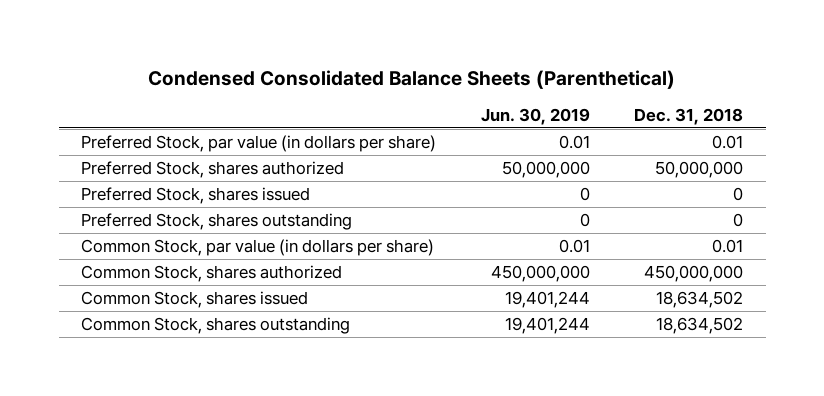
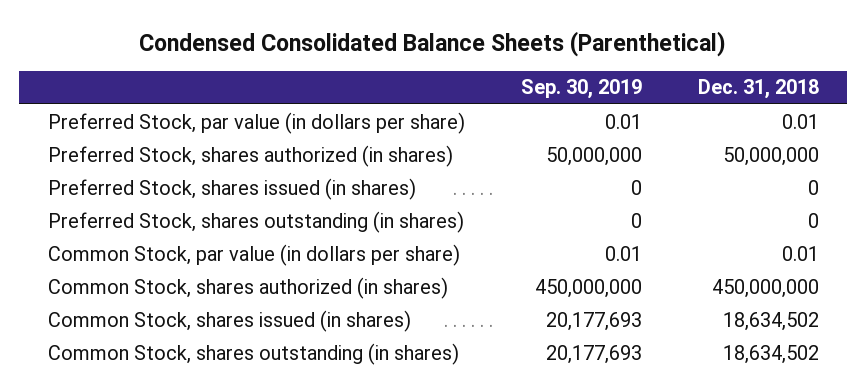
- | Jun. 30, 2019 | Dec. 31, 2018
+ | Sep. 30, 2019 | Dec. 31, 2018
- Preferred Stock, shares authorized | 50,000,000 | 50,000,000
- Preferred Stock, shares issued | 0 | 0
- Preferred Stock, shares outstanding | 0 | 0
+ Preferred Stock, shares authorized (in shares) | 50,000,000 | 50,000,000
+ Preferred Stock, shares issued (in shares) | 0 | 0
+ Preferred Stock, shares outstanding (in shares) | 0 | 0
- Common Stock, shares authorized | 450,000,000 | 450,000,000
- Common Stock, shares issued | 19,401,244 | 18,634,502
- Common Stock, shares outstanding | 19,401,244 | 18,634,502
+ Common Stock, shares authorized (in shares) | 450,000,000 | 450,000,000
+ Common Stock, shares issued (in shares) | 20,177,693 | 18,634,502
+ Common Stock, shares outstanding (in shares) | 20,177,693 | 18,634,502

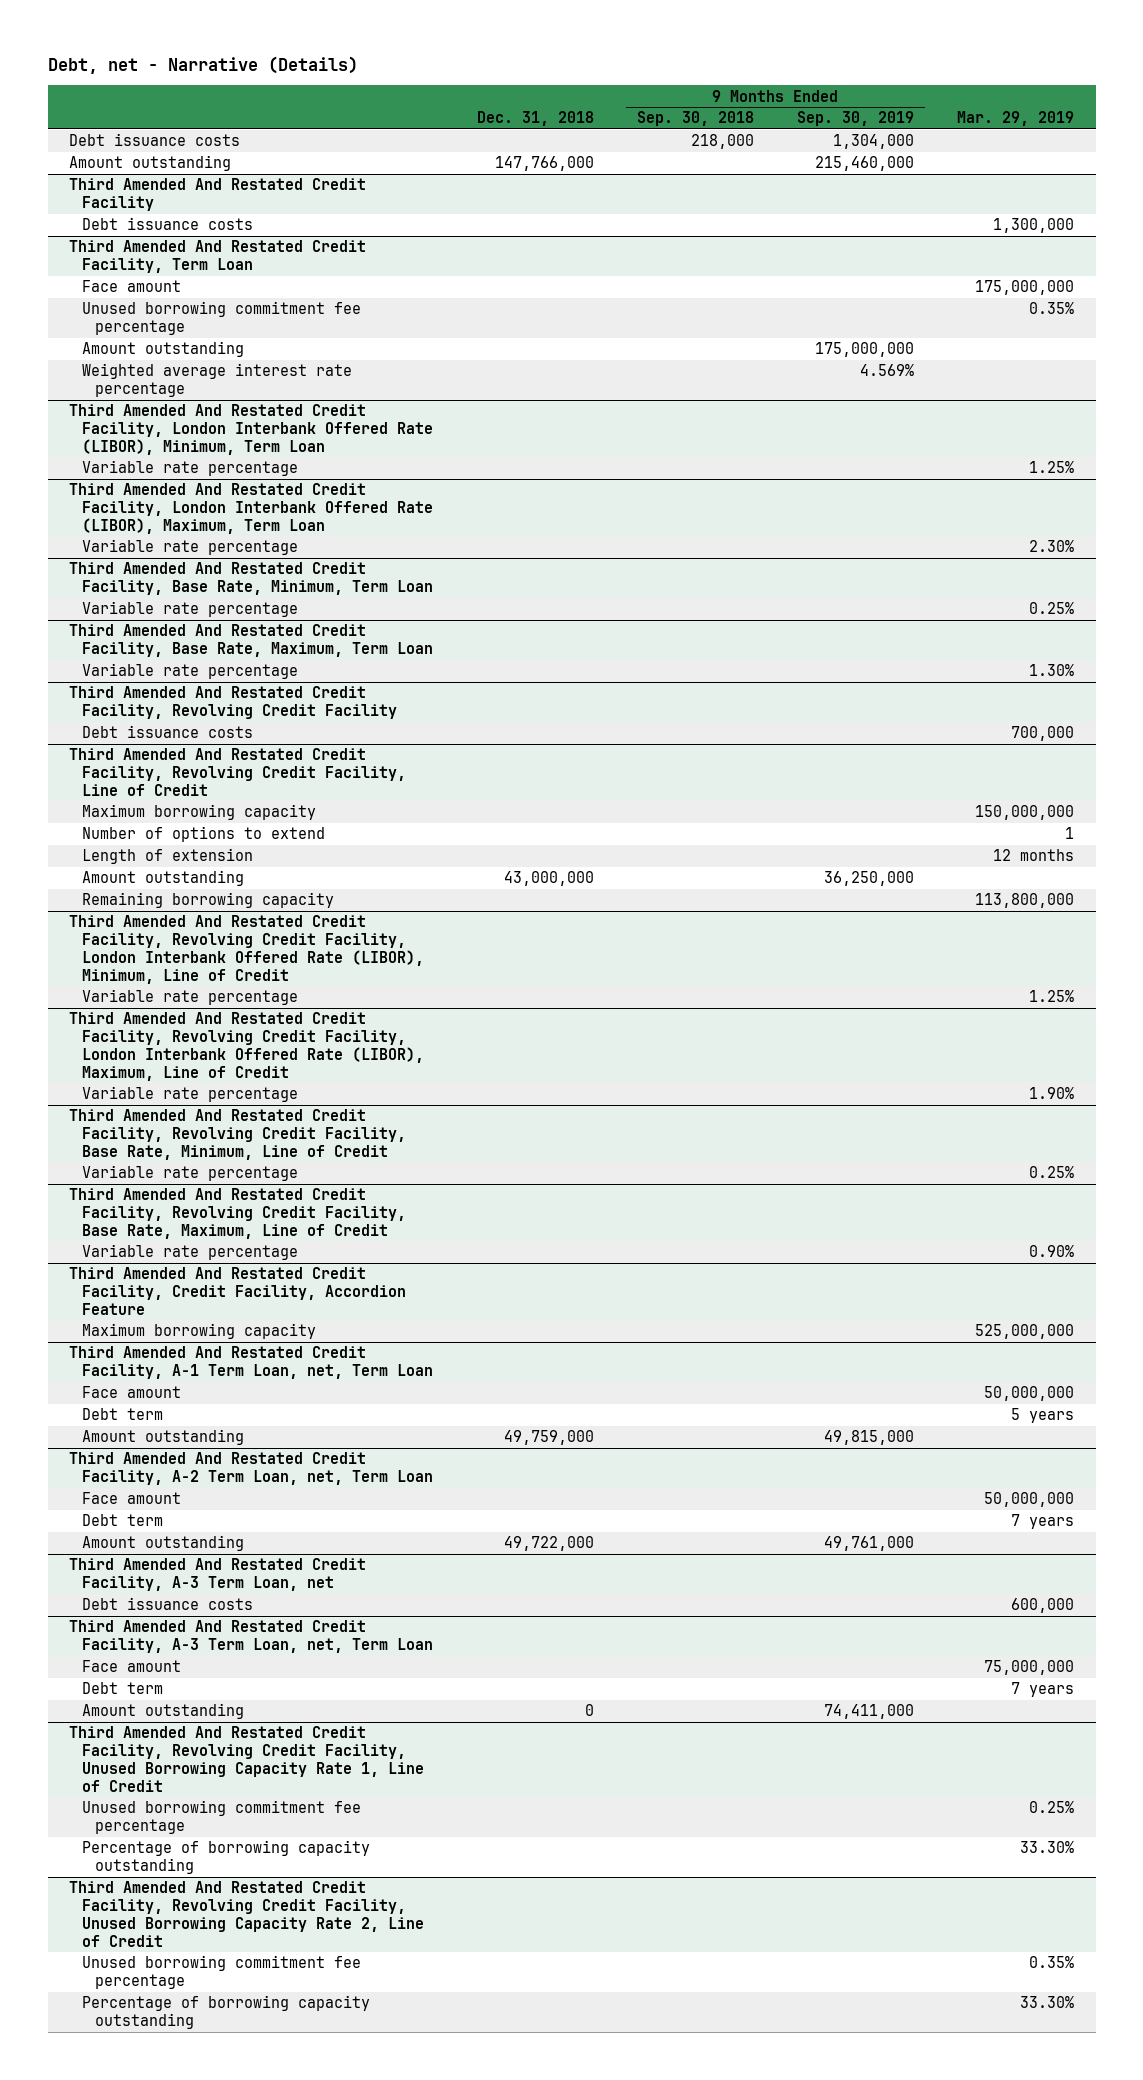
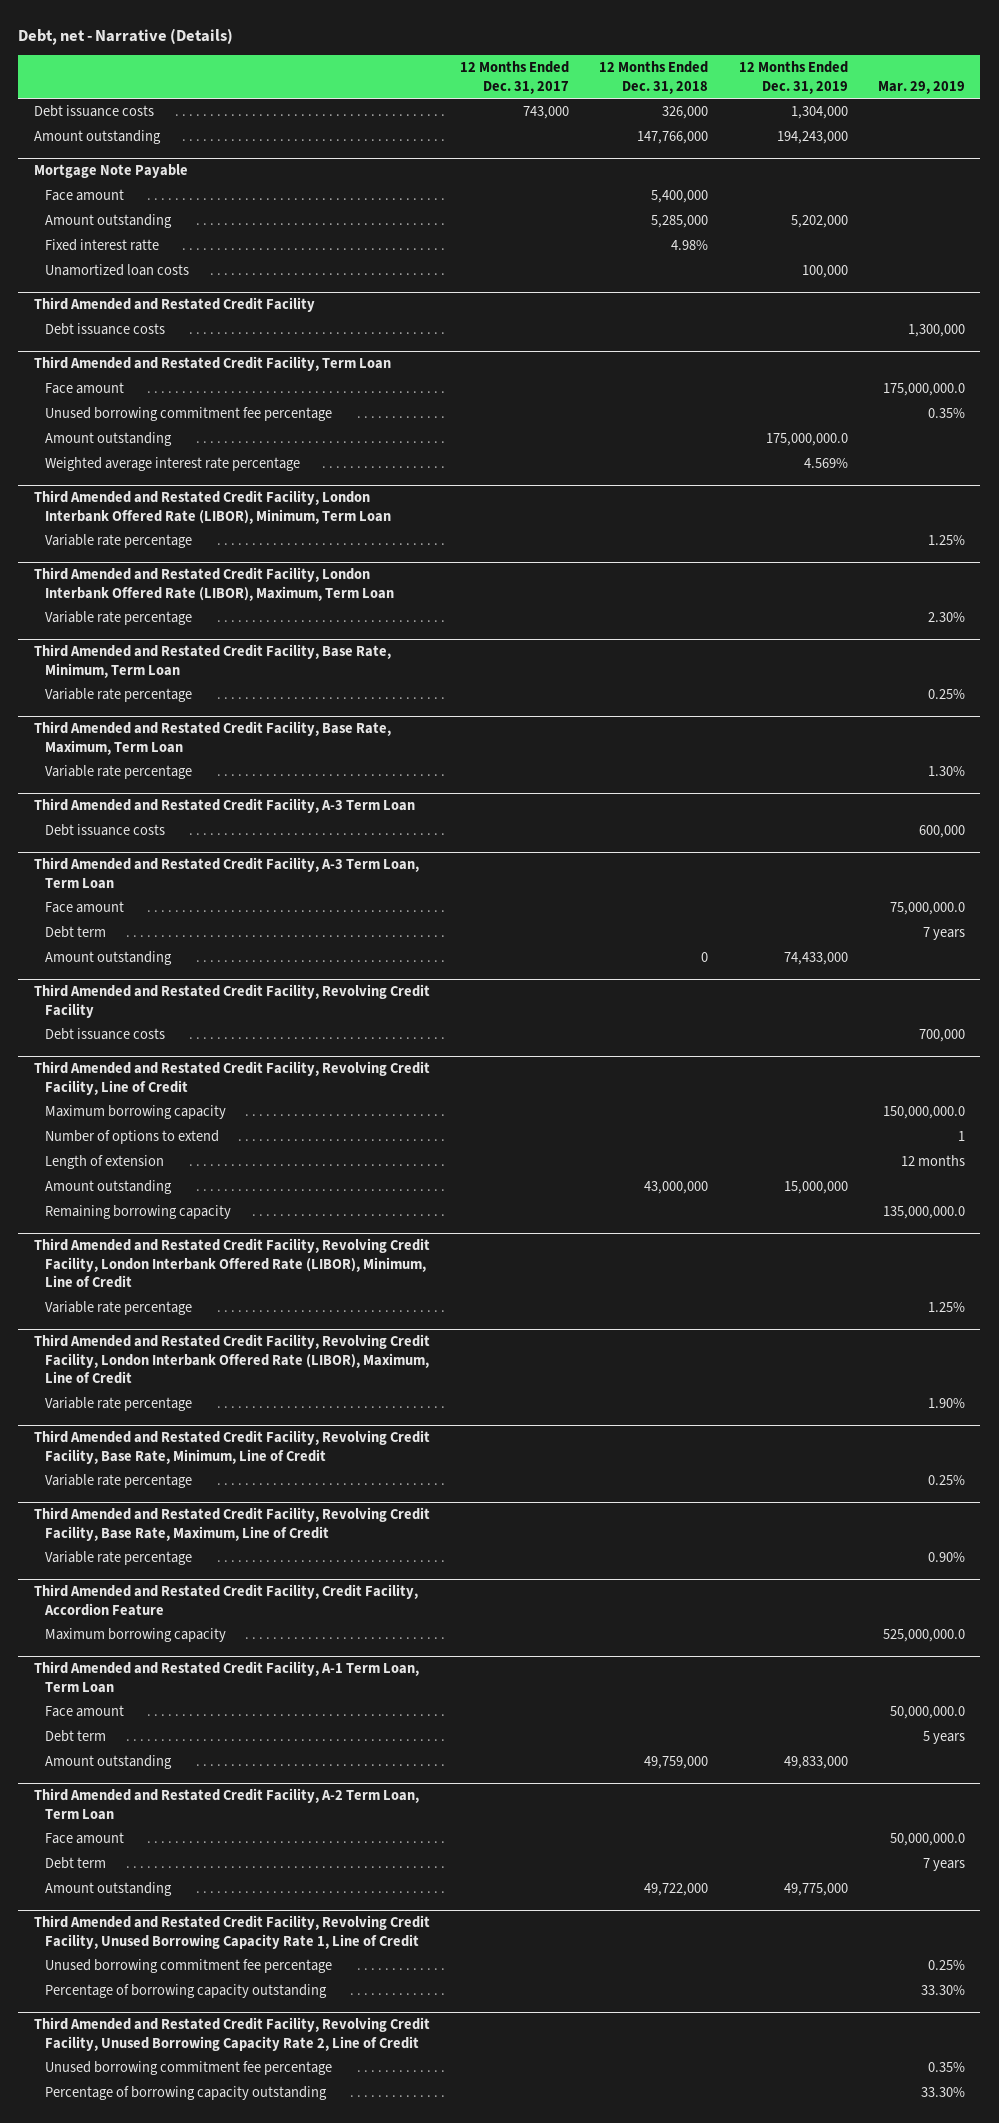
- | Dec. 31, 2018 | 9 Months Ended Sep. 30, 2018 | 9 Months Ended Sep. 30, 2019 | Mar. 29, 2019
+ | 12 Months Ended Dec. 31, 2017 | 12 Months Ended Dec. 31, 2018 | 12 Months Ended Dec. 31, 2019 | Mar. 29, 2019
- Third Amended And Restated Credit Facility
+ Mortgage Note Payable
+ Face amount | | 5,400,000 | |
+ Amount outstanding | | 5,285,000 | 5,202,000 |
+ Fixed interest ratte | | 4.98% | |
+ Unamortized loan costs | | | 100,000 |
+ Third Amended and Restated Credit Facility
- Third Amended And Restated Credit Facility, Term Loan
- Face amount | | | | 175,000,000
+ Third Amended and Restated Credit Facility, Term Loan
+ Face amount | | | | 175,000,000.0
- Third Amended And Restated Credit Facility, London Interbank Offered Rate (LIBOR), Minimum, Term Loan
+ Third Amended and Restated Credit Facility, London Interbank Offered Rate (LIBOR), Minimum, Term Loan
- Third Amended And Restated Credit Facility, London Interbank Offered Rate (LIBOR), Maximum, Term Loan
+ Third Amended and Restated Credit Facility, London Interbank Offered Rate (LIBOR), Maximum, Term Loan
- Third Amended And Restated Credit Facility, Base Rate, Minimum, Term Loan
+ Third Amended and Restated Credit Facility, Base Rate, Minimum, Term Loan
- Third Amended And Restated Credit Facility, Base Rate, Maximum, Term Loan
+ Third Amended and Restated Credit Facility, Base Rate, Maximum, Term Loan
- Third Amended And Restated Credit Facility, Revolving Credit Facility
+ Third Amended and Restated Credit Facility, A-3 Term Loan
+ Debt issuance costs | | | | 600,000
+ Third Amended and Restated Credit Facility, A-3 Term Loan, Term Loan
+ Face amount | | | | 75,000,000.0
+ Debt term | | | | 7 years
+ Amount outstanding | | 0 | 74,433,000 |
+ Third Amended and Restated Credit Facility, Revolving Credit Facility
- Third Amended And Restated Credit Facility, Revolving Credit Facility, Line of Credit
- Maximum borrowing capacity | | | | 150,000,000
+ Third Amended and Restated Credit Facility, Revolving Credit Facility, Line of Credit
+ Maximum borrowing capacity | | | | 150,000,000.0
- Remaining borrowing capacity | | | | 113,800,000
- Third Amended And Restated Credit Facility, Revolving Credit Facility, London Interbank Offered Rate (LIBOR), Minimum, Line of Credit
+ Remaining borrowing capacity | | | | 135,000,000.0
+ Third Amended and Restated Credit Facility, Revolving Credit Facility, London Interbank Offered Rate (LIBOR), Minimum, Line of Credit
- Third Amended And Restated Credit Facility, Revolving Credit Facility, London Interbank Offered Rate (LIBOR), Maximum, Line of Credit
+ Third Amended and Restated Credit Facility, Revolving Credit Facility, London Interbank Offered Rate (LIBOR), Maximum, Line of Credit
- Third Amended And Restated Credit Facility, Revolving Credit Facility, Base Rate, Minimum, Line of Credit
+ Third Amended and Restated Credit Facility, Revolving Credit Facility, Base Rate, Minimum, Line of Credit
- Third Amended And Restated Credit Facility, Revolving Credit Facility, Base Rate, Maximum, Line of Credit
+ Third Amended and Restated Credit Facility, Revolving Credit Facility, Base Rate, Maximum, Line of Credit
- Third Amended And Restated Credit Facility, Credit Facility, Accordion Feature
- Maximum borrowing capacity | | | | 525,000,000
- Third Amended And Restated Credit Facility, A-1 Term Loan, net, Term Loan
- Face amount | | | | 50,000,000
+ Third Amended and Restated Credit Facility, Credit Facility, Accordion Feature
+ Maximum borrowing capacity | | | | 525,000,000.0
+ Third Amended and Restated Credit Facility, A-1 Term Loan, Term Loan
+ Face amount | | | | 50,000,000.0
- Third Amended And Restated Credit Facility, A-2 Term Loan, net, Term Loan
- Face amount | | | | 50,000,000
- Debt term | | | | 7 years
- Amount outstanding | 49,722,000 | | 49,761,000 |
- Third Amended And Restated Credit Facility, A-3 Term Loan, net
- Debt issuance costs | | | | 600,000
- Third Amended And Restated Credit Facility, A-3 Term Loan, net, Term Loan
- Face amount | | | | 75,000,000
+ Third Amended and Restated Credit Facility, A-2 Term Loan, Term Loan
+ Face amount | | | | 50,000,000.0
- Third Amended And Restated Credit Facility, Revolving Credit Facility, Unused Borrowing Capacity Rate 1, Line of Credit
+ Third Amended and Restated Credit Facility, Revolving Credit Facility, Unused Borrowing Capacity Rate 1, Line of Credit
- Third Amended And Restated Credit Facility, Revolving Credit Facility, Unused Borrowing Capacity Rate 2, Line of Credit
+ Third Amended and Restated Credit Facility, Revolving Credit Facility, Unused Borrowing Capacity Rate 2, Line of Credit

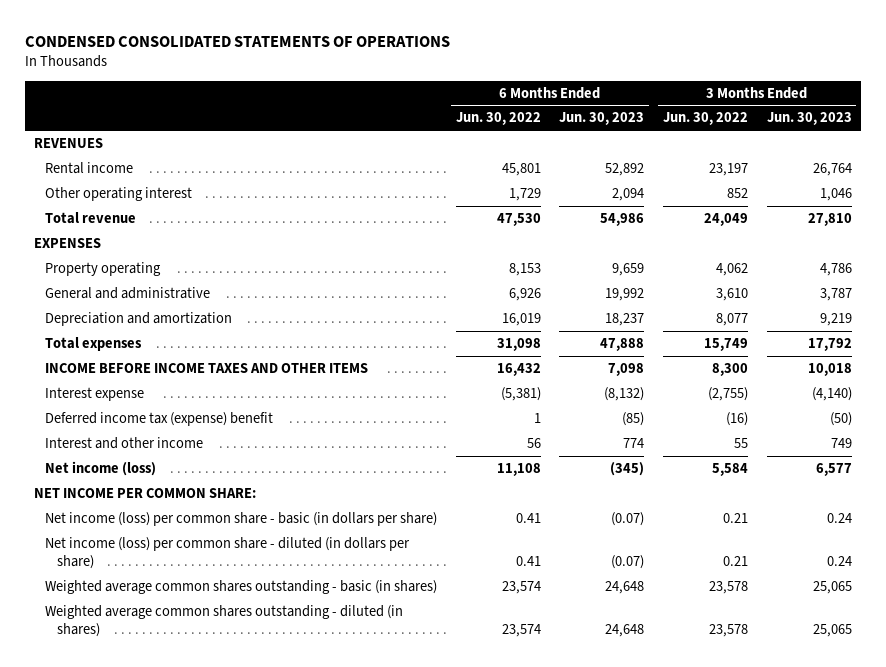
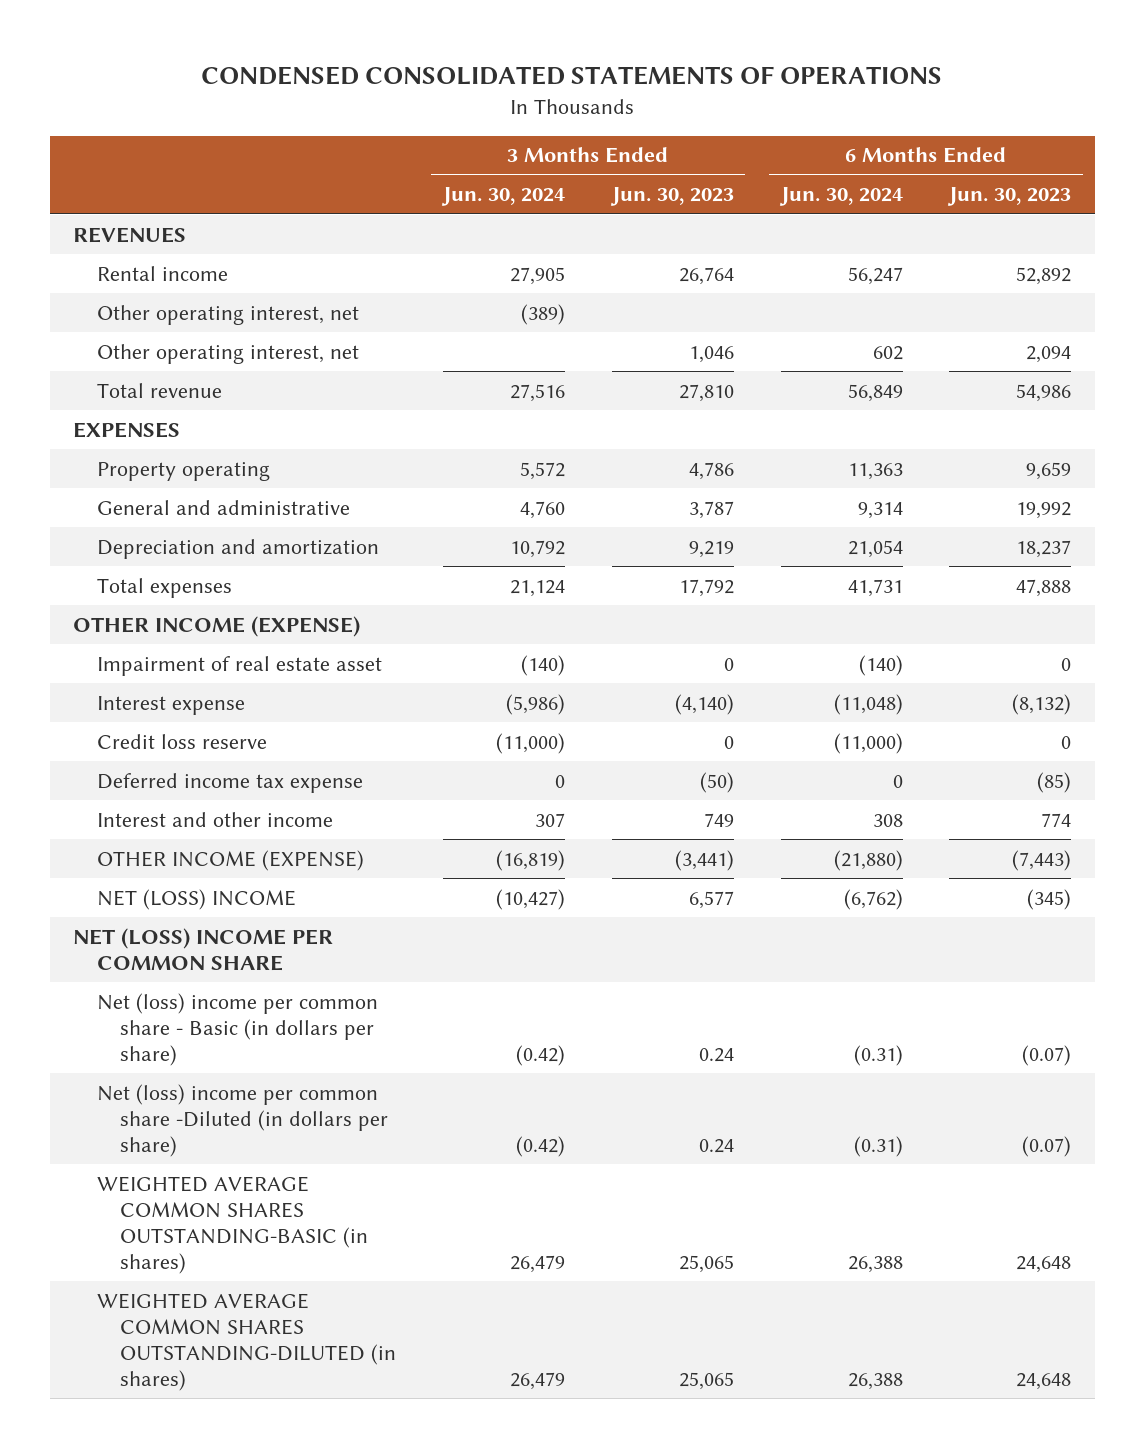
- | 6 Months Ended Jun. 30, 2022 | 6 Months Ended Jun. 30, 2023 | 3 Months Ended Jun. 30, 2022 | 3 Months Ended Jun. 30, 2023
+ | 3 Months Ended Jun. 30, 2024 | 3 Months Ended Jun. 30, 2023 | 6 Months Ended Jun. 30, 2024 | 6 Months Ended Jun. 30, 2023
- Other operating interest | 1,729 | 2,094 | 852 | 1,046
+ Other operating interest, net | (389) | | |
+ Other operating interest, net | | 1,046 | 602 | 2,094
- INCOME BEFORE INCOME TAXES AND OTHER ITEMS | 16,432 | 7,098 | 8,300 | 10,018
+ OTHER INCOME (EXPENSE)
+ Impairment of real estate asset | (140) | 0 | (140) | 0
- Deferred income tax (expense) benefit | 1 | (85) | (16) | (50)
+ Credit loss reserve | (11,000) | 0 | (11,000) | 0
+ Deferred income tax expense | 0 | (50) | 0 | (85)
- Net income (loss) | 11,108 | (345) | 5,584 | 6,577
- NET INCOME PER COMMON SHARE:
- Net income (loss) per common share - basic (in dollars per share) | 0.41 | (0.07) | 0.21 | 0.24
- Net income (loss) per common share - diluted (in dollars per share) | 0.41 | (0.07) | 0.21 | 0.24
- Weighted average common shares outstanding - basic (in shares) | 23,574 | 24,648 | 23,578 | 25,065
- Weighted average common shares outstanding - diluted (in shares) | 23,574 | 24,648 | 23,578 | 25,065
+ OTHER INCOME (EXPENSE) | (16,819) | (3,441) | (21,880) | (7,443)
+ NET (LOSS) INCOME | (10,427) | 6,577 | (6,762) | (345)
+ NET (LOSS) INCOME PER COMMON SHARE
+ Net (loss) income per common share - Basic (in dollars per share) | (0.42) | 0.24 | (0.31) | (0.07)
+ Net (loss) income per common share -Diluted (in dollars per share) | (0.42) | 0.24 | (0.31) | (0.07)
+ WEIGHTED AVERAGE COMMON SHARES OUTSTANDING-BASIC (in shares) | 26,479 | 25,065 | 26,388 | 24,648
+ WEIGHTED AVERAGE COMMON SHARES OUTSTANDING-DILUTED (in shares) | 26,479 | 25,065 | 26,388 | 24,648

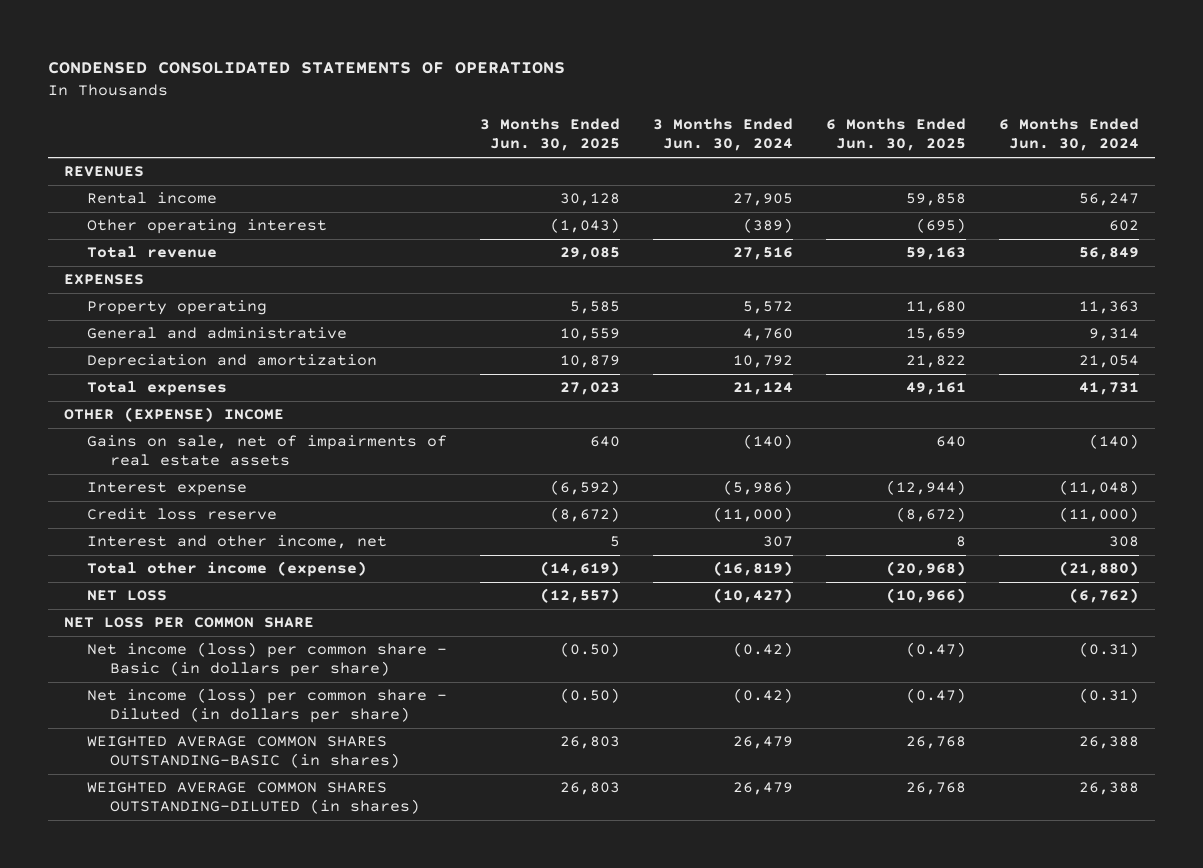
- | 3 Months Ended Jun. 30, 2024 | 3 Months Ended Jun. 30, 2023 | 6 Months Ended Jun. 30, 2024 | 6 Months Ended Jun. 30, 2023
+ | 3 Months Ended Jun. 30, 2025 | 3 Months Ended Jun. 30, 2024 | 6 Months Ended Jun. 30, 2025 | 6 Months Ended Jun. 30, 2024
- Other operating interest, net | (389) | | |
- Other operating interest, net | | 1,046 | 602 | 2,094
+ Other operating interest | (1,043) | (389) | (695) | 602
- OTHER INCOME (EXPENSE)
- Impairment of real estate asset | (140) | 0 | (140) | 0
+ OTHER (EXPENSE) INCOME
+ Gains on sale, net of impairments of real estate assets | 640 | (140) | 640 | (140)
- Deferred income tax expense | 0 | (50) | 0 | (85)
- Interest and other income | 307 | 749 | 308 | 774
- OTHER INCOME (EXPENSE) | (16,819) | (3,441) | (21,880) | (7,443)
- NET (LOSS) INCOME | (10,427) | 6,577 | (6,762) | (345)
- NET (LOSS) INCOME PER COMMON SHARE
- Net (loss) income per common share - Basic (in dollars per share) | (0.42) | 0.24 | (0.31) | (0.07)
- Net (loss) income per common share -Diluted (in dollars per share) | (0.42) | 0.24 | (0.31) | (0.07)
+ Interest and other income, net | 5 | 307 | 8 | 308
+ Total other income (expense) | (14,619) | (16,819) | (20,968) | (21,880)
+ NET LOSS | (12,557) | (10,427) | (10,966) | (6,762)
+ NET LOSS PER COMMON SHARE
+ Net income (loss) per common share - Basic (in dollars per share) | (0.50) | (0.42) | (0.47) | (0.31)
+ Net income (loss) per common share - Diluted (in dollars per share) | (0.50) | (0.42) | (0.47) | (0.31)

